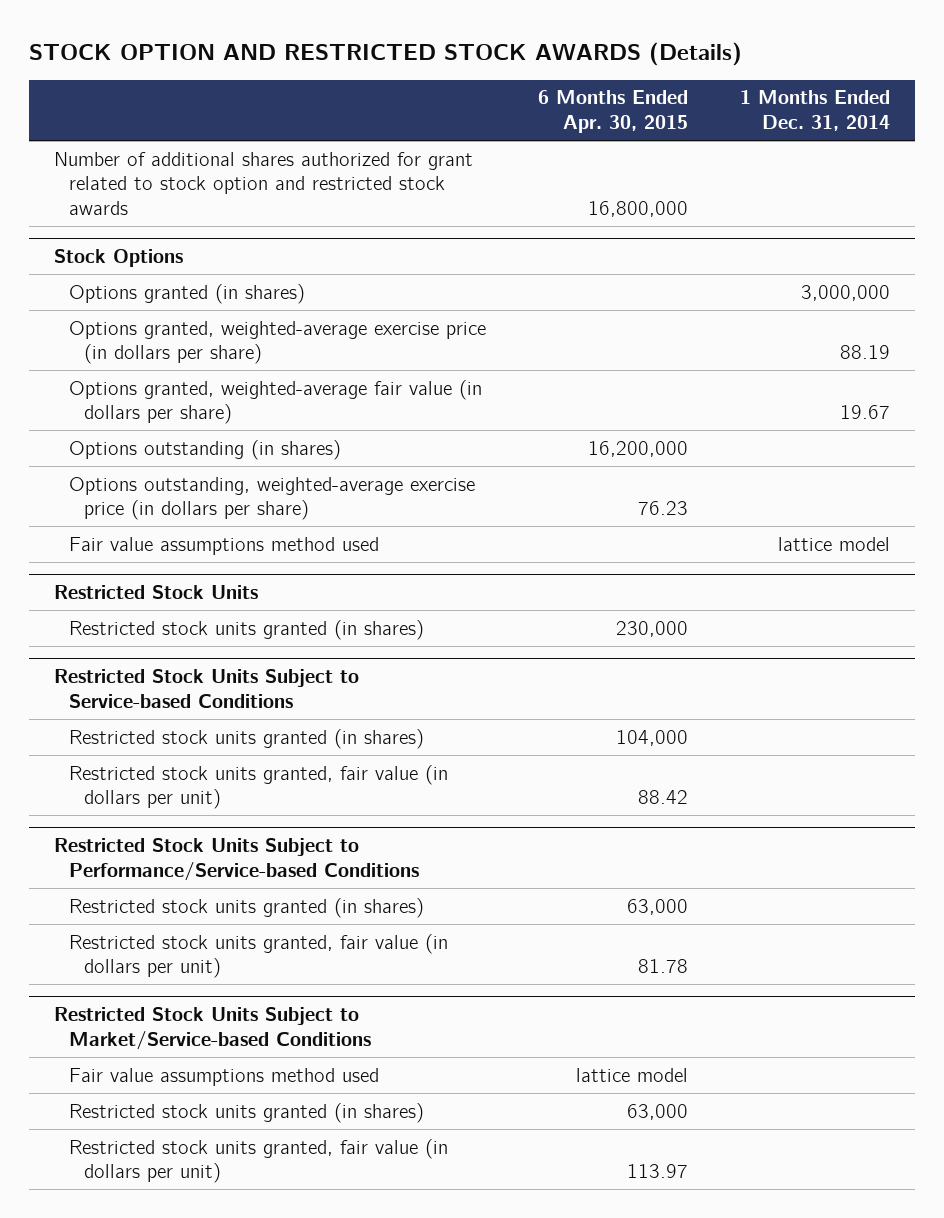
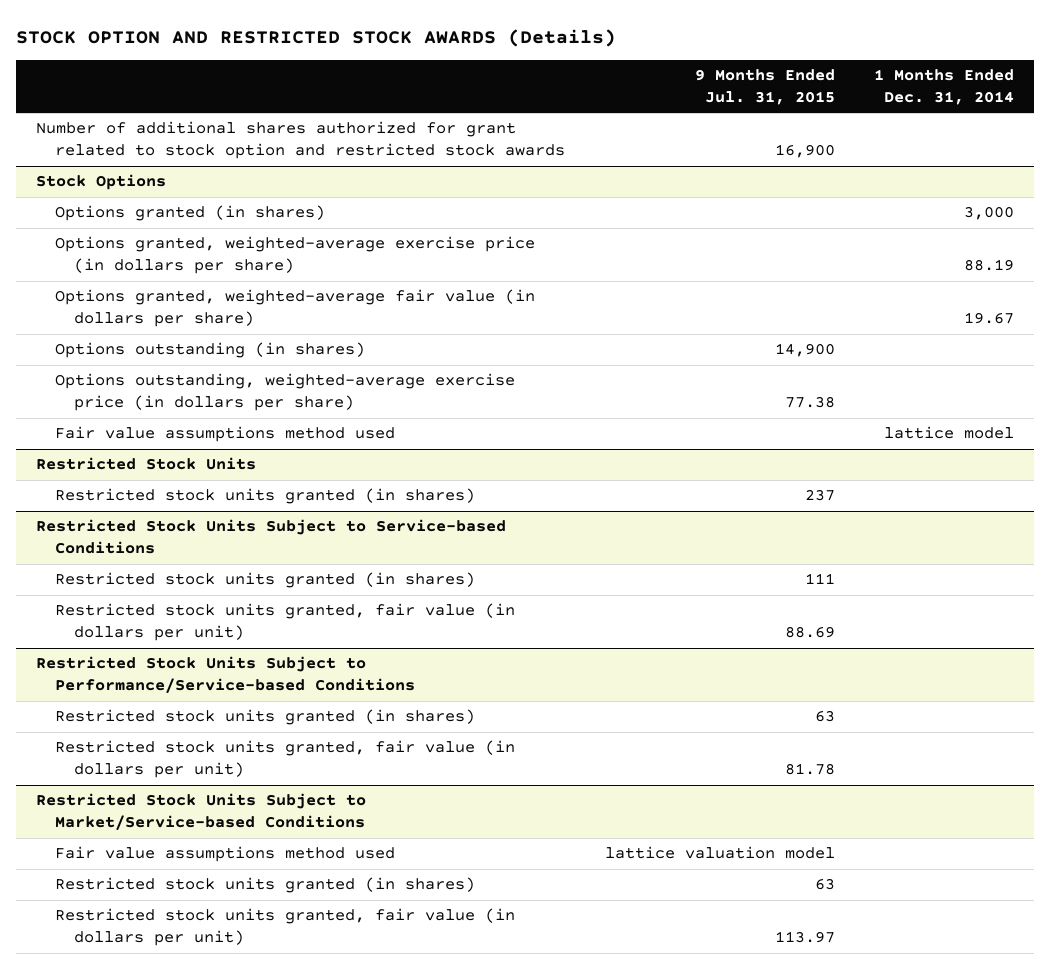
- | 6 Months Ended Apr. 30, 2015 | 1 Months Ended Dec. 31, 2014
+ | 9 Months Ended Jul. 31, 2015 | 1 Months Ended Dec. 31, 2014
@ Stock Options
- Options granted (in shares) | | 3,000,000
+ Options granted (in shares) | | 3,000

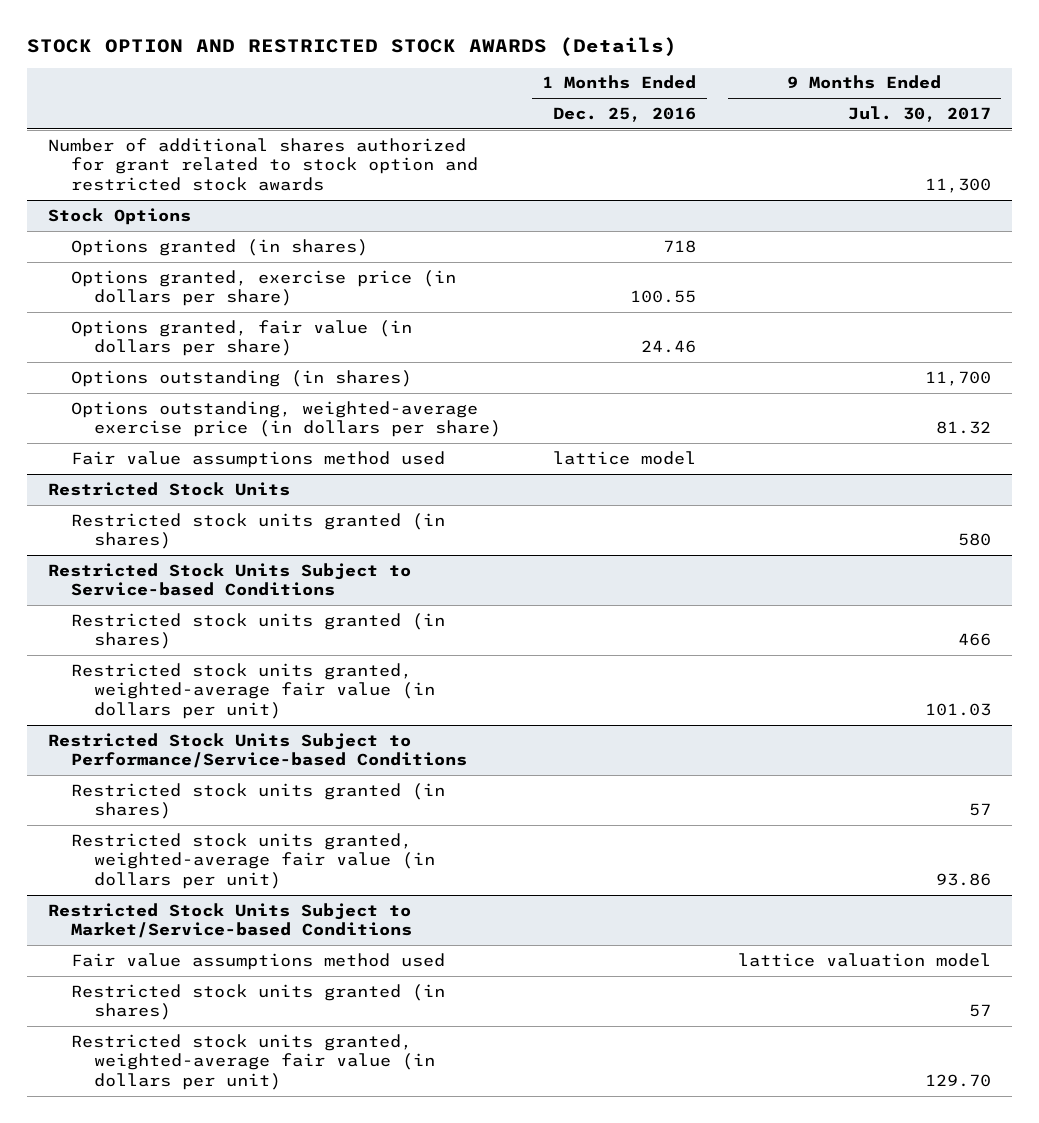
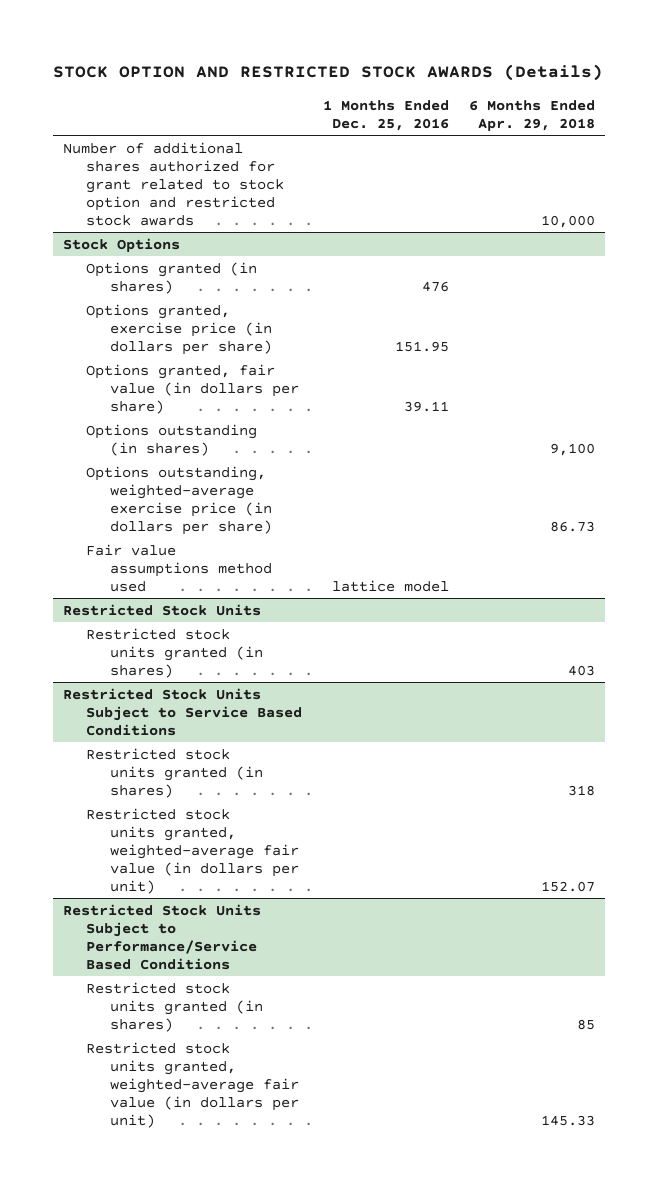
- | 1 Months Ended Dec. 25, 2016 | 9 Months Ended Jul. 30, 2017
+ | 1 Months Ended Dec. 25, 2016 | 6 Months Ended Apr. 29, 2018
@ Stock Options
- Options granted (in shares) | 718 |
- Options granted, exercise price (in dollars per share) | 100.55 |
- Options granted, fair value (in dollars per share) | 24.46 |
+ Options granted (in shares) | 476 |
+ Options granted, exercise price (in dollars per share) | 151.95 |
+ Options granted, fair value (in dollars per share) | 39.11 |
- Restricted Stock Units Subject to Service-based Conditions
+ Restricted Stock Units Subject to Service Based Conditions
- Restricted Stock Units Subject to Performance/Service-based Conditions
+ Restricted Stock Units Subject to Performance/Service Based Conditions
- Restricted Stock Units Subject to Market/Service-based Conditions
- Fair value assumptions method used | | lattice valuation model
- Restricted stock units granted (in shares) | | 57
- Restricted stock units granted, weighted-average fair value (in dollars per unit) | | 129.70

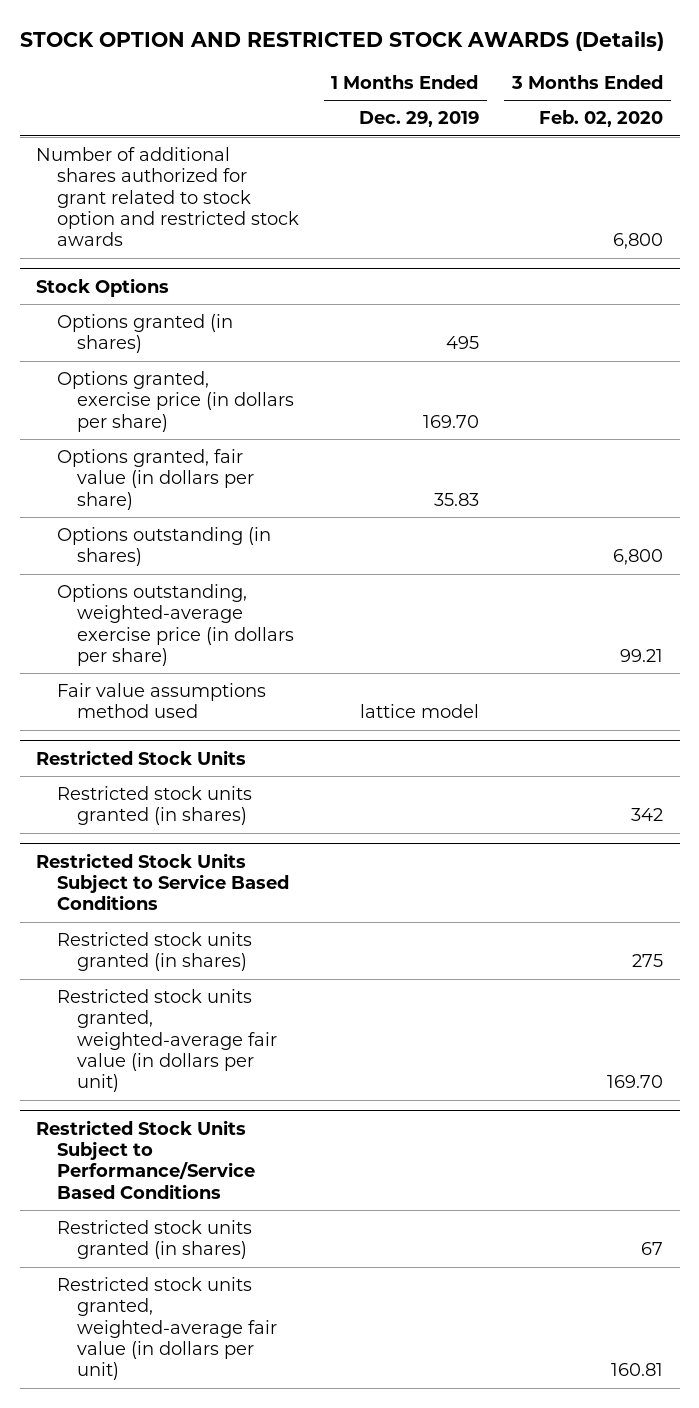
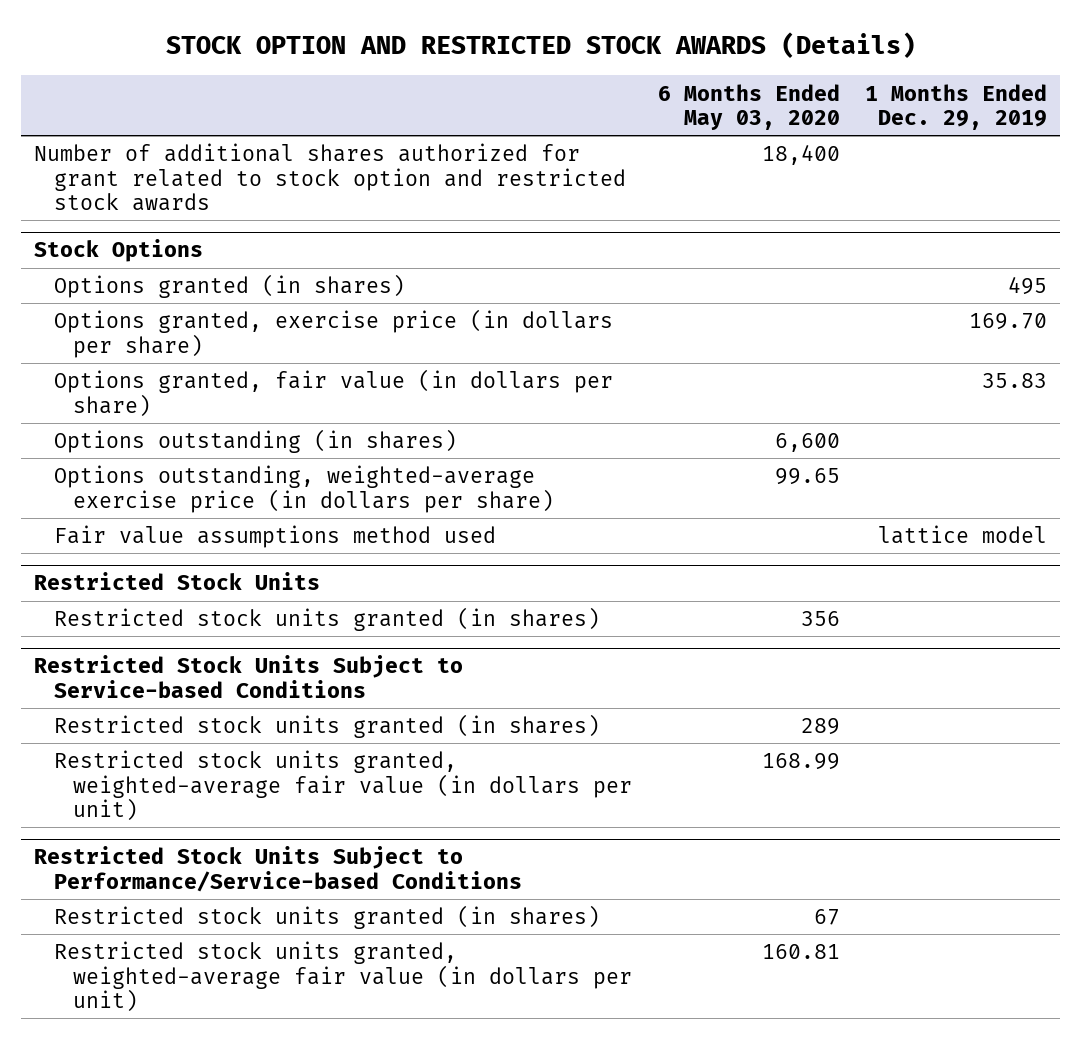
- | 1 Months Ended Dec. 29, 2019 | 3 Months Ended Feb. 02, 2020
+ | 6 Months Ended May 03, 2020 | 1 Months Ended Dec. 29, 2019
- Restricted Stock Units Subject to Service Based Conditions
+ Restricted Stock Units Subject to Service-based Conditions
- Restricted Stock Units Subject to Performance/Service Based Conditions
+ Restricted Stock Units Subject to Performance/Service-based Conditions

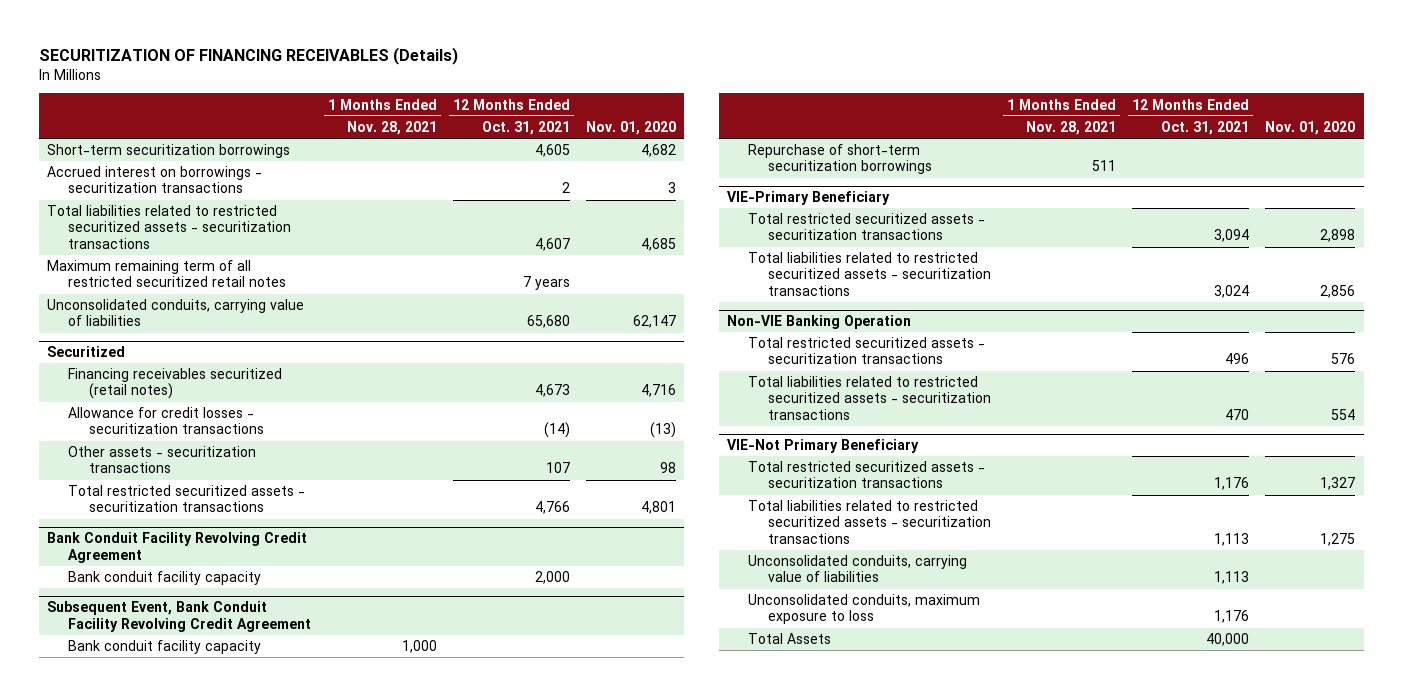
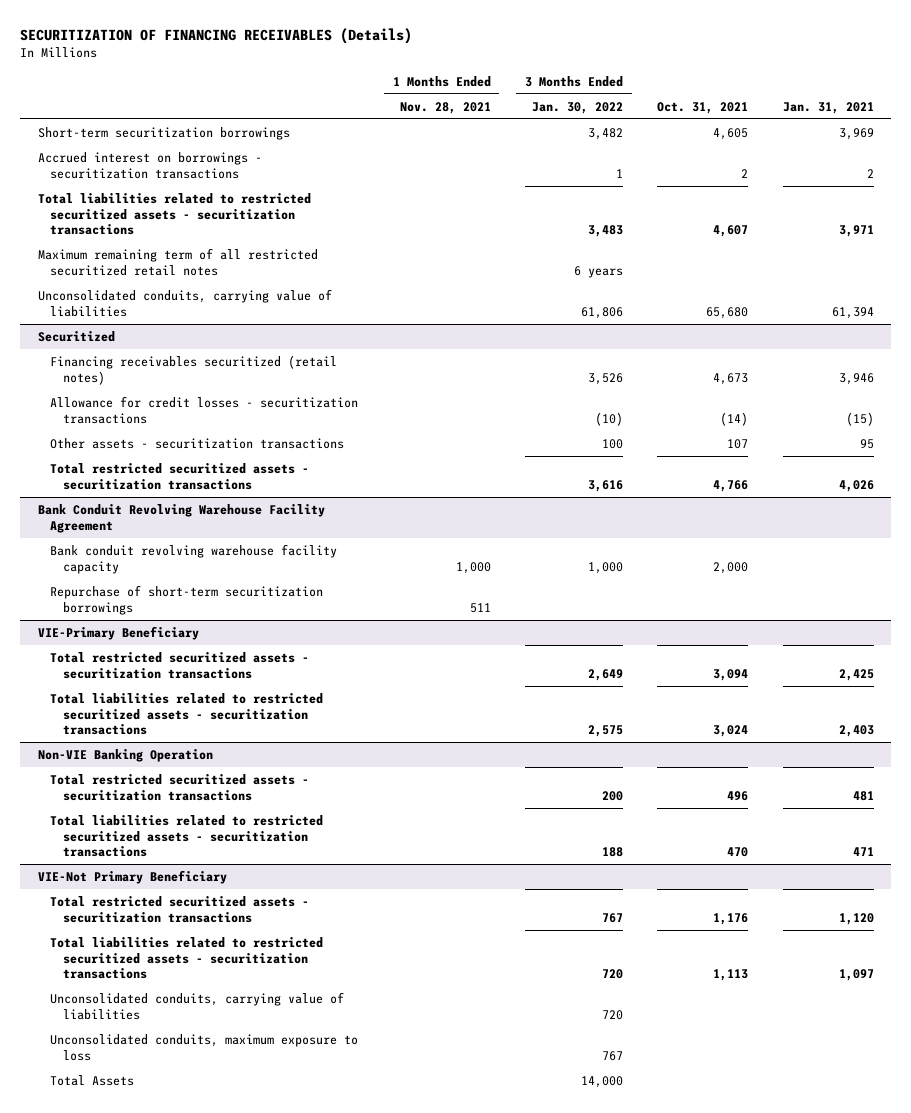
- | 1 Months Ended Nov. 28, 2021 | 12 Months Ended Oct. 31, 2021 | Nov. 01, 2020
+ | 1 Months Ended Nov. 28, 2021 | 3 Months Ended Jan. 30, 2022 | Oct. 31, 2021 | Jan. 31, 2021
- Bank Conduit Facility Revolving Credit Agreement
- Bank conduit facility capacity | | 2,000 |
- Subsequent Event, Bank Conduit Facility Revolving Credit Agreement
- Bank conduit facility capacity | 1,000 | |
+ Bank Conduit Revolving Warehouse Facility Agreement
+ Bank conduit revolving warehouse facility capacity | 1,000 | 1,000 | 2,000 |

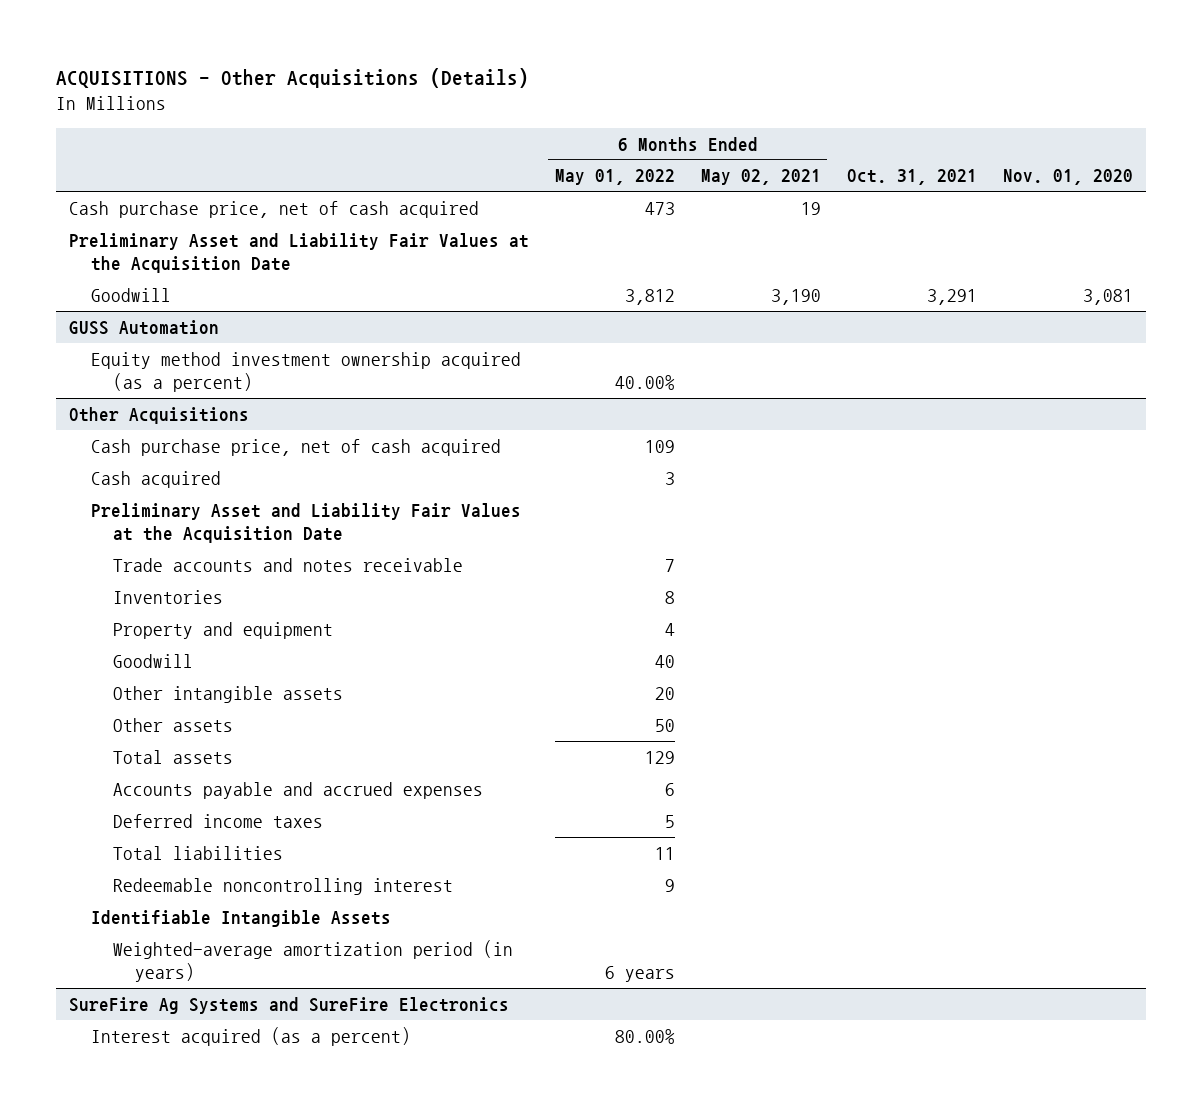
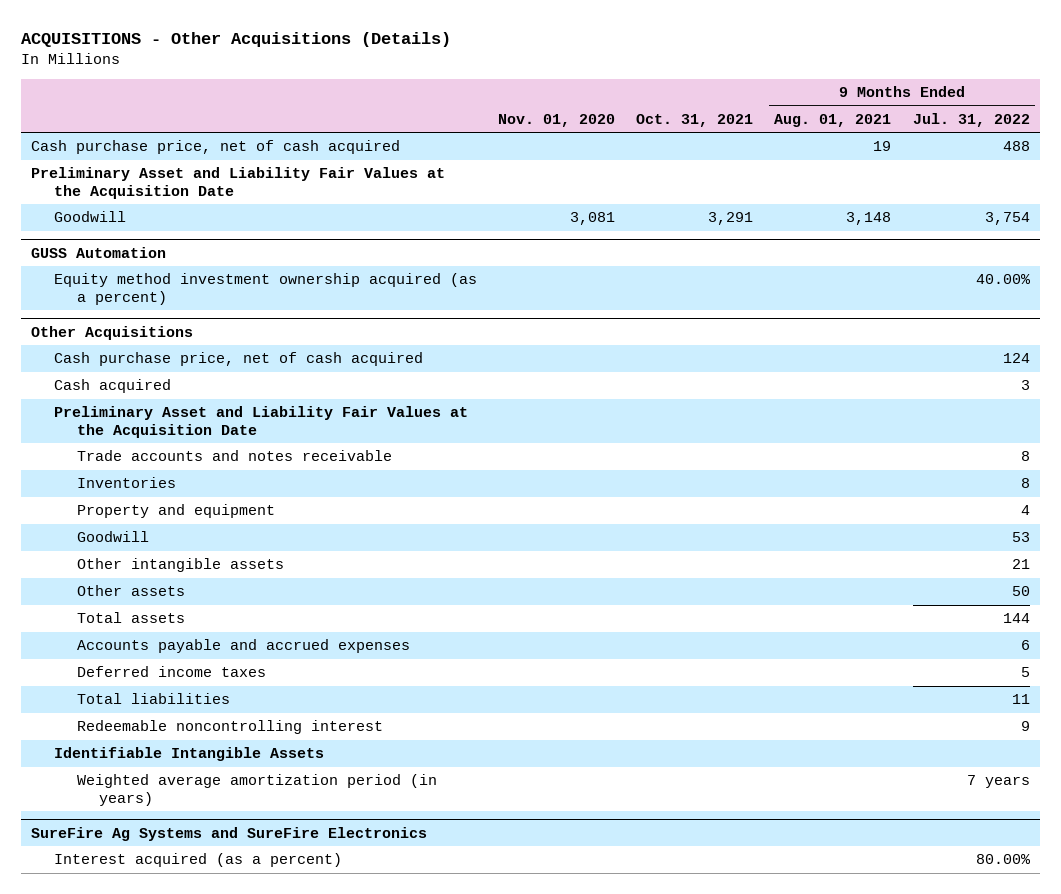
- | 6 Months Ended May 01, 2022 | 6 Months Ended May 02, 2021 | Oct. 31, 2021 | Nov. 01, 2020
+ | Nov. 01, 2020 | Oct. 31, 2021 | 9 Months Ended Aug. 01, 2021 | 9 Months Ended Jul. 31, 2022
@ Other Acquisitions
- Weighted-average amortization period (in years) | 6 years | | |
+ Weighted average amortization period (in years) | | | | 7 years

